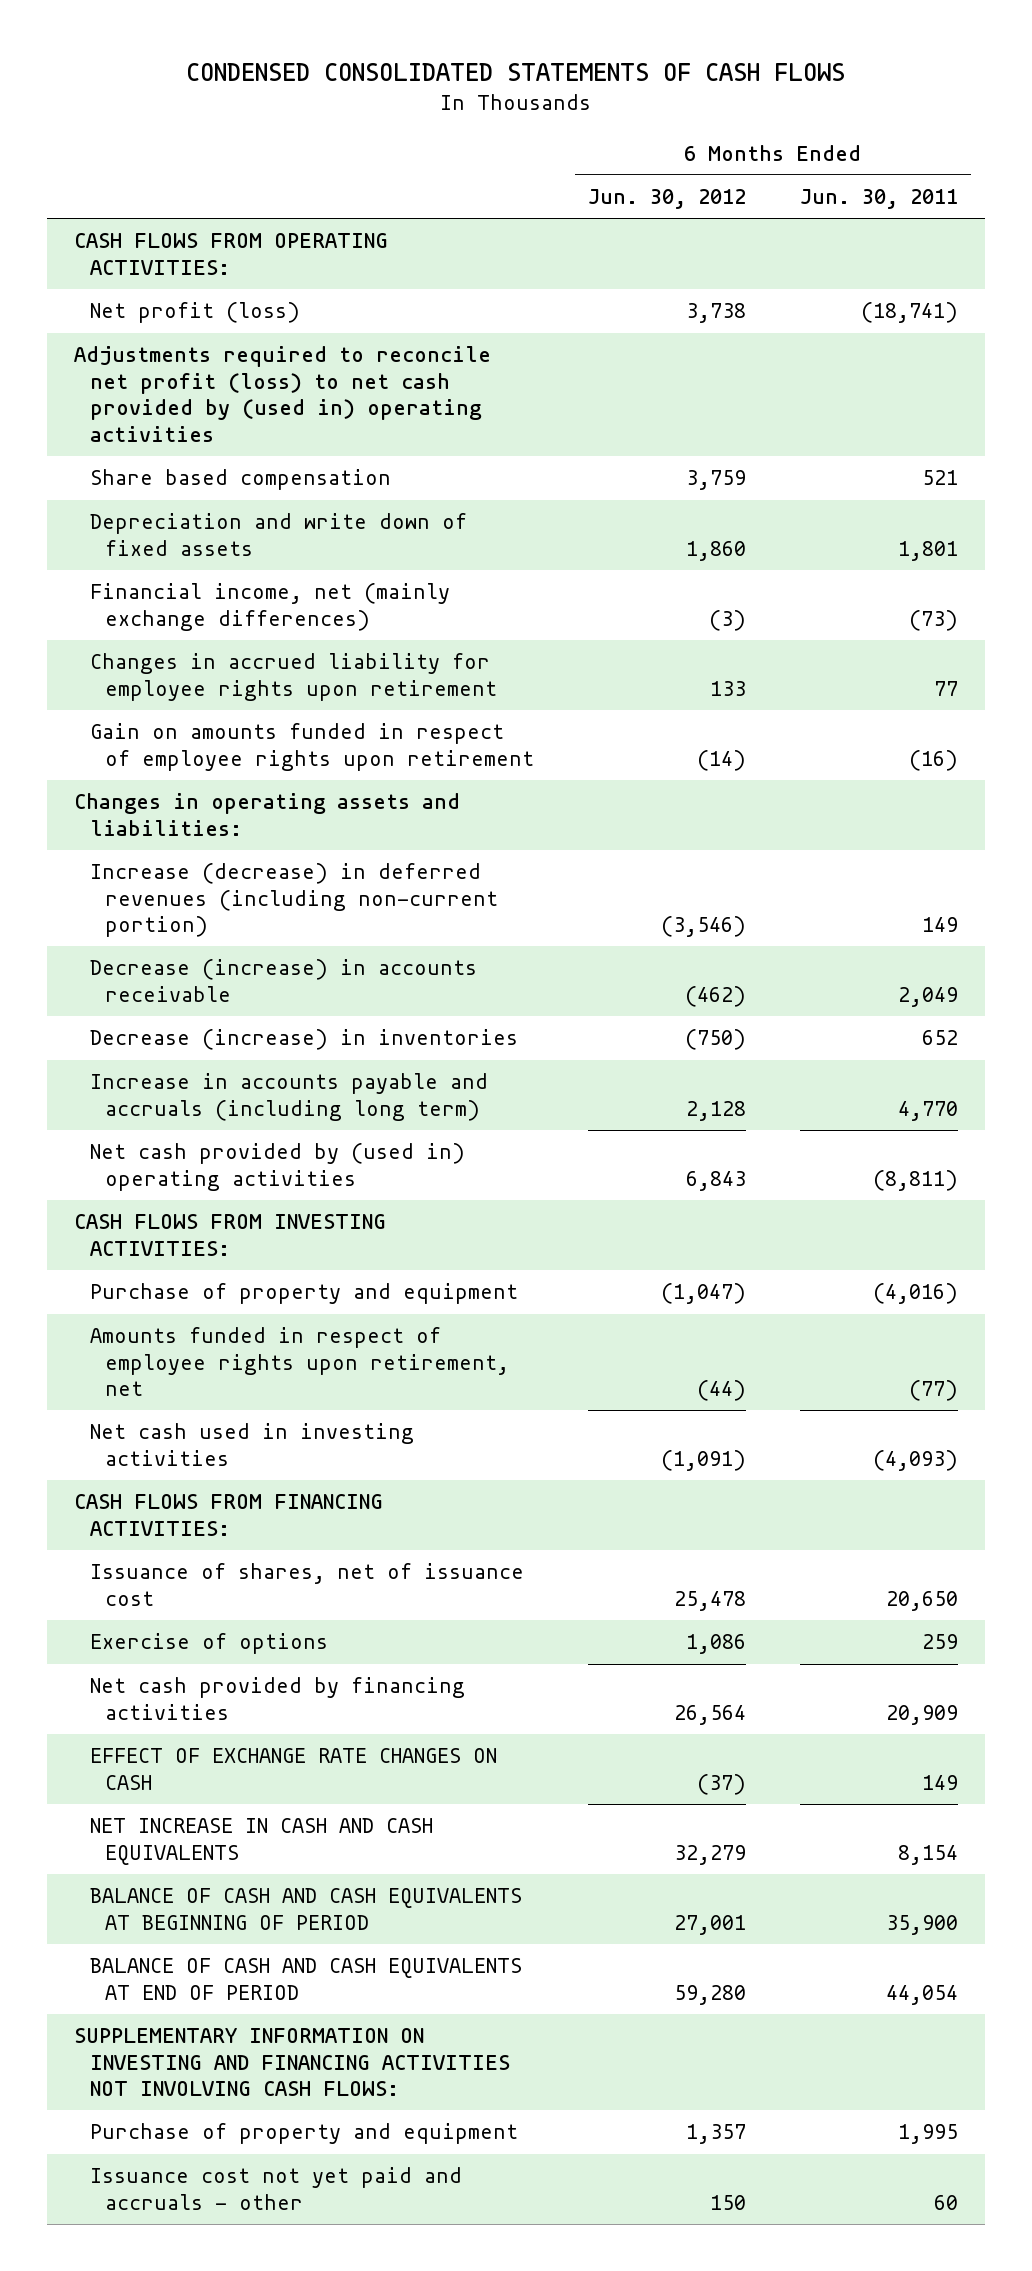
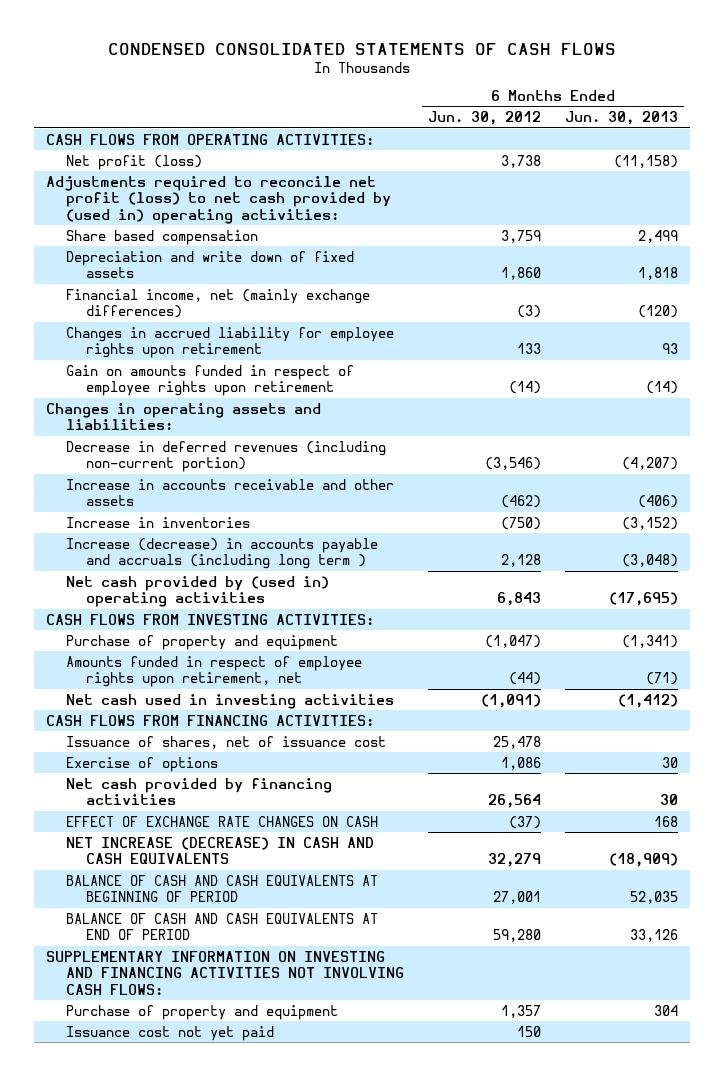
- | 6 Months Ended Jun. 30, 2012 | 6 Months Ended Jun. 30, 2011
+ | 6 Months Ended Jun. 30, 2012 | 6 Months Ended Jun. 30, 2013
- Adjustments required to reconcile net profit (loss) to net cash provided by (used in) operating activities
+ Adjustments required to reconcile net profit (loss) to net cash provided by (used in) operating activities:
- Increase (decrease) in deferred revenues (including non-current portion) | (3,546) | 149
- Decrease (increase) in accounts receivable | (462) | 2,049
- Decrease (increase) in inventories | (750) | 652
- Increase in accounts payable and accruals (including long term) | 2,128 | 4,770
+ Decrease in deferred revenues (including non-current portion) | (3,546) | (4,207)
+ Increase in accounts receivable and other assets | (462) | (406)
+ Increase in inventories | (750) | (3,152)
+ Increase (decrease) in accounts payable and accruals (including long term ) | 2,128 | (3,048)
- NET INCREASE IN CASH AND CASH EQUIVALENTS | 32,279 | 8,154
+ NET INCREASE (DECREASE) IN CASH AND CASH EQUIVALENTS | 32,279 | (18,909)
- Issuance cost not yet paid and accruals - other | 150 | 60
+ Issuance cost not yet paid | 150 |

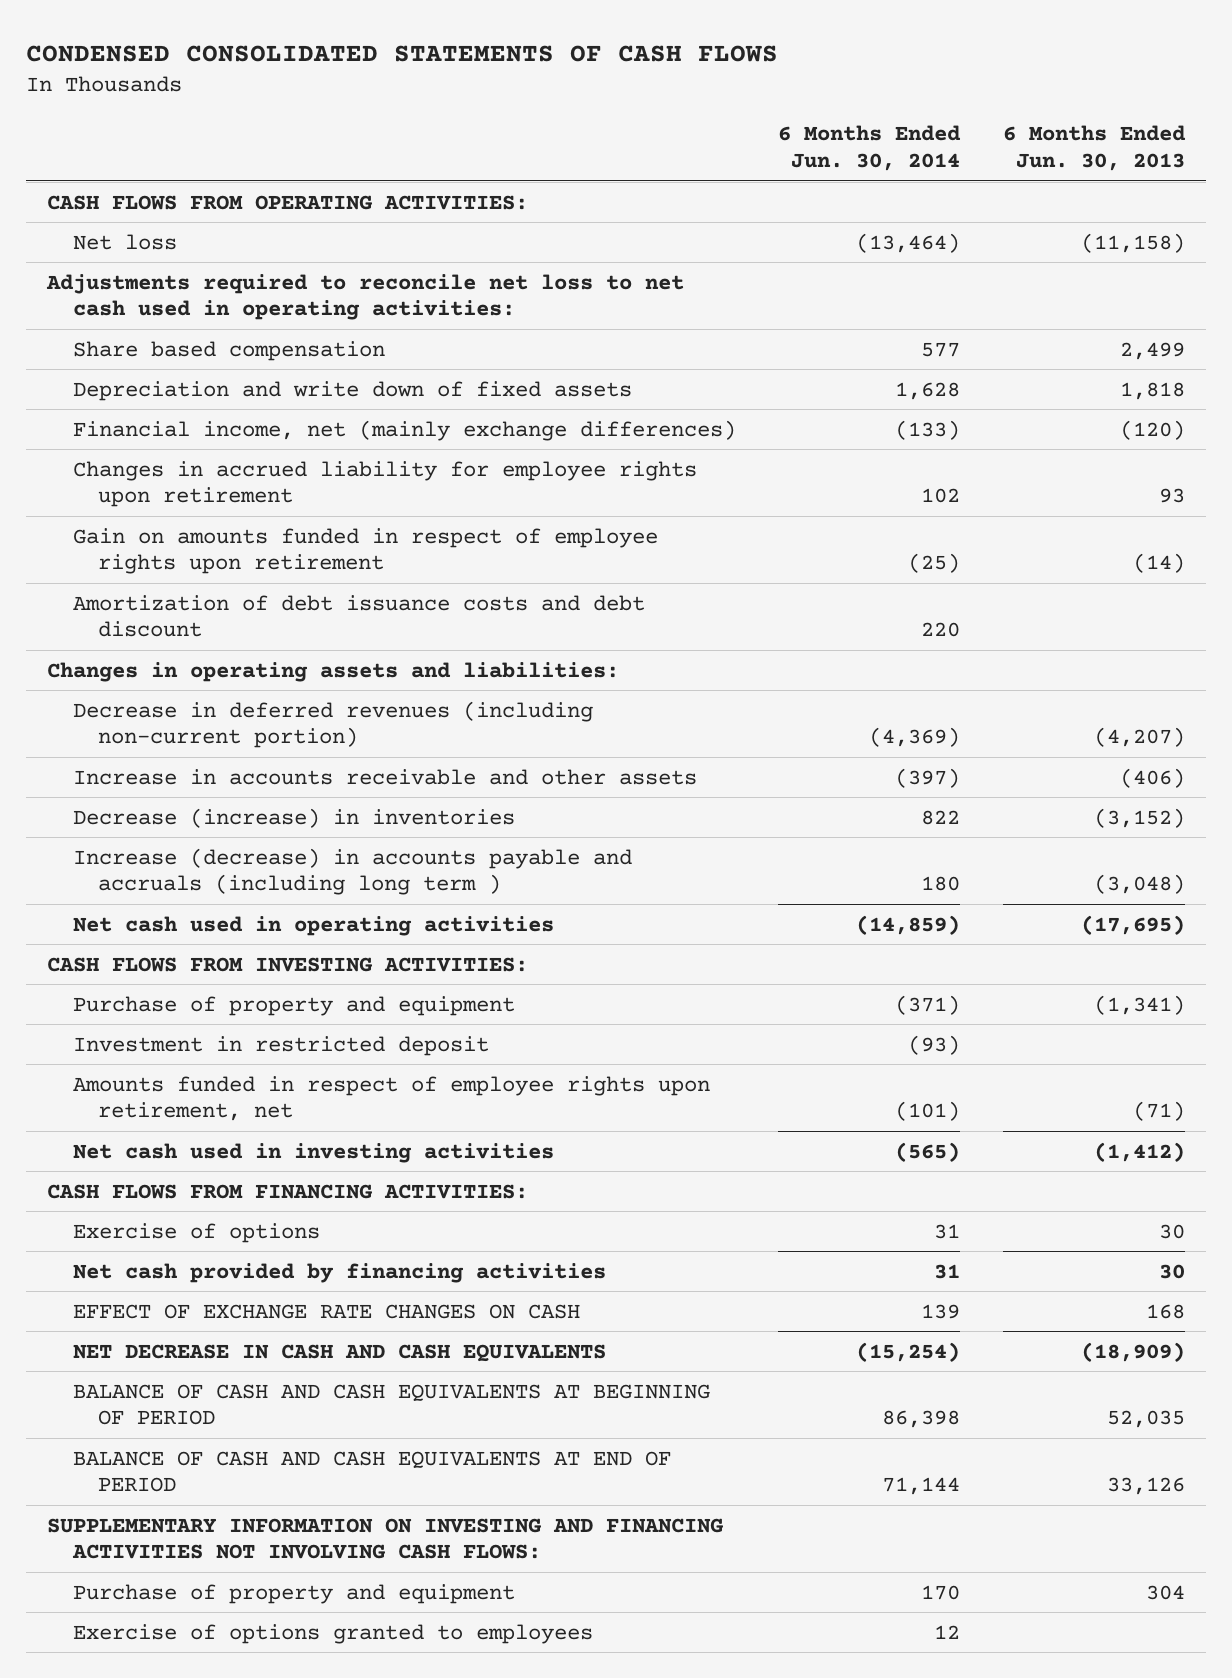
- | 6 Months Ended Jun. 30, 2012 | 6 Months Ended Jun. 30, 2013
+ | 6 Months Ended Jun. 30, 2014 | 6 Months Ended Jun. 30, 2013
- Net profit (loss) | 3,738 | (11,158)
- Adjustments required to reconcile net profit (loss) to net cash provided by (used in) operating activities:
+ Net loss | (13,464) | (11,158)
+ Adjustments required to reconcile net loss to net cash used in operating activities:
+ Amortization of debt issuance costs and debt discount | 220 |
- Increase in inventories | (750) | (3,152)
+ Decrease (increase) in inventories | 822 | (3,152)
- Net cash provided by (used in) operating activities | 6,843 | (17,695)
+ Net cash used in operating activities | (14,859) | (17,695)
+ Investment in restricted deposit | (93) |
- Issuance of shares, net of issuance cost | 25,478 |
- NET INCREASE (DECREASE) IN CASH AND CASH EQUIVALENTS | 32,279 | (18,909)
+ NET DECREASE IN CASH AND CASH EQUIVALENTS | (15,254) | (18,909)
- Issuance cost not yet paid | 150 |
+ Exercise of options granted to employees | 12 |

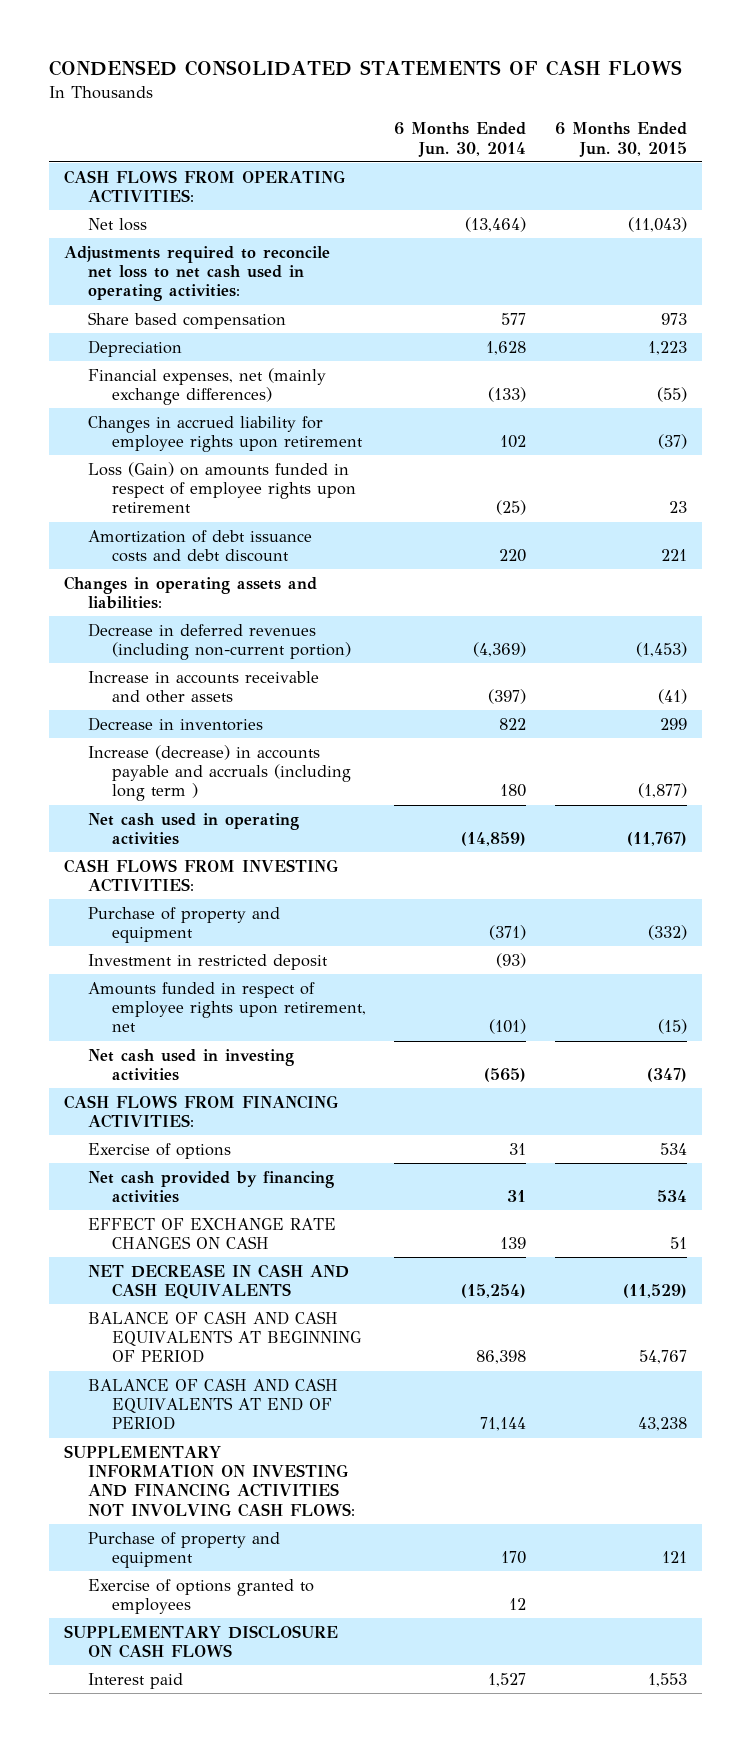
- | 6 Months Ended Jun. 30, 2014 | 6 Months Ended Jun. 30, 2013
+ | 6 Months Ended Jun. 30, 2014 | 6 Months Ended Jun. 30, 2015
- Depreciation and write down of fixed assets | 1,628 | 1,818
- Financial income, net (mainly exchange differences) | (133) | (120)
+ Depreciation | 1,628 | 1,223
+ Financial expenses, net (mainly exchange differences) | (133) | (55)
- Gain on amounts funded in respect of employee rights upon retirement | (25) | (14)
+ Loss (Gain) on amounts funded in respect of employee rights upon retirement | (25) | 23
- Decrease (increase) in inventories | 822 | (3,152)
+ Decrease in inventories | 822 | 299
+ SUPPLEMENTARY DISCLOSURE ON CASH FLOWS
+ Interest paid | 1,527 | 1,553

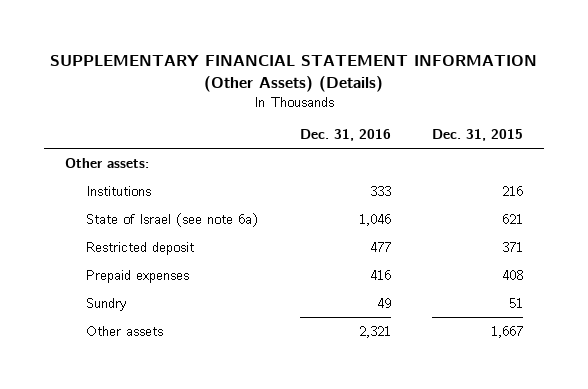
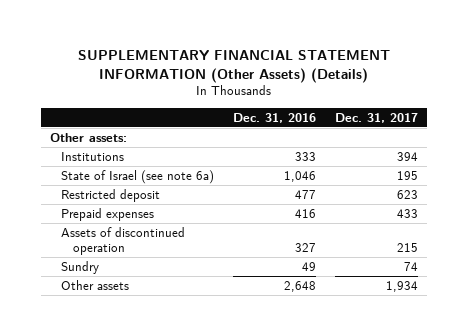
- | Dec. 31, 2016 | Dec. 31, 2015
+ | Dec. 31, 2016 | Dec. 31, 2017
+ Assets of discontinued operation | 327 | 215
- Other assets | 2,321 | 1,667
+ Other assets | 2,648 | 1,934

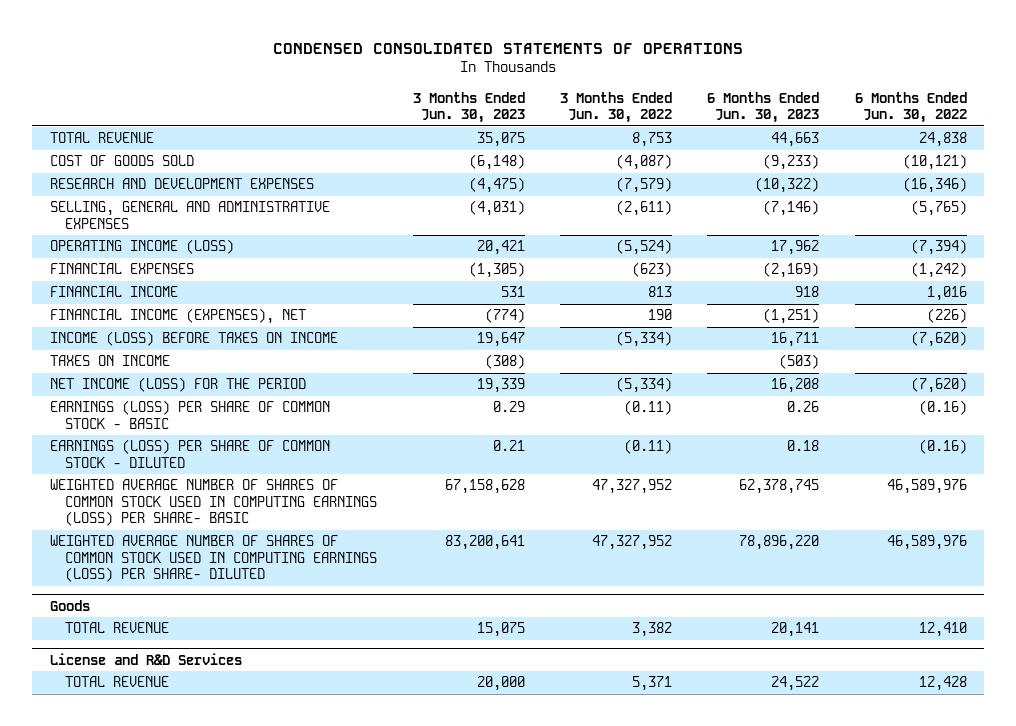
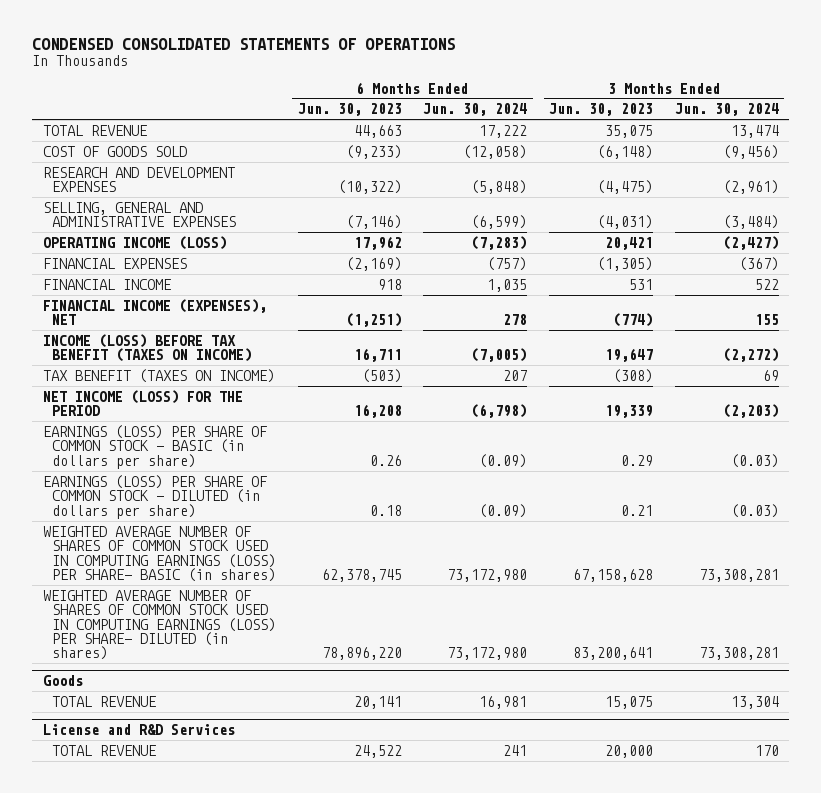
- | 3 Months Ended Jun. 30, 2023 | 3 Months Ended Jun. 30, 2022 | 6 Months Ended Jun. 30, 2023 | 6 Months Ended Jun. 30, 2022
+ | 6 Months Ended Jun. 30, 2023 | 6 Months Ended Jun. 30, 2024 | 3 Months Ended Jun. 30, 2023 | 3 Months Ended Jun. 30, 2024
- INCOME (LOSS) BEFORE TAXES ON INCOME | 19,647 | (5,334) | 16,711 | (7,620)
- TAXES ON INCOME | (308) | | (503) |
+ INCOME (LOSS) BEFORE TAX BENEFIT (TAXES ON INCOME) | 16,711 | (7,005) | 19,647 | (2,272)
+ TAX BENEFIT (TAXES ON INCOME) | (503) | 207 | (308) | 69
- EARNINGS (LOSS) PER SHARE OF COMMON STOCK - BASIC | 0.29 | (0.11) | 0.26 | (0.16)
- EARNINGS (LOSS) PER SHARE OF COMMON STOCK - DILUTED | 0.21 | (0.11) | 0.18 | (0.16)
- WEIGHTED AVERAGE NUMBER OF SHARES OF COMMON STOCK USED IN COMPUTING EARNINGS (LOSS) PER SHARE- BASIC | 67,158,628 | 47,327,952 | 62,378,745 | 46,589,976
- WEIGHTED AVERAGE NUMBER OF SHARES OF COMMON STOCK USED IN COMPUTING EARNINGS (LOSS) PER SHARE- DILUTED | 83,200,641 | 47,327,952 | 78,896,220 | 46,589,976
+ EARNINGS (LOSS) PER SHARE OF COMMON STOCK - BASIC (in dollars per share) | 0.26 | (0.09) | 0.29 | (0.03)
+ EARNINGS (LOSS) PER SHARE OF COMMON STOCK - DILUTED (in dollars per share) | 0.18 | (0.09) | 0.21 | (0.03)
+ WEIGHTED AVERAGE NUMBER OF SHARES OF COMMON STOCK USED IN COMPUTING EARNINGS (LOSS) PER SHARE- BASIC (in shares) | 62,378,745 | 73,172,980 | 67,158,628 | 73,308,281
+ WEIGHTED AVERAGE NUMBER OF SHARES OF COMMON STOCK USED IN COMPUTING EARNINGS (LOSS) PER SHARE- DILUTED (in shares) | 78,896,220 | 73,172,980 | 83,200,641 | 73,308,281

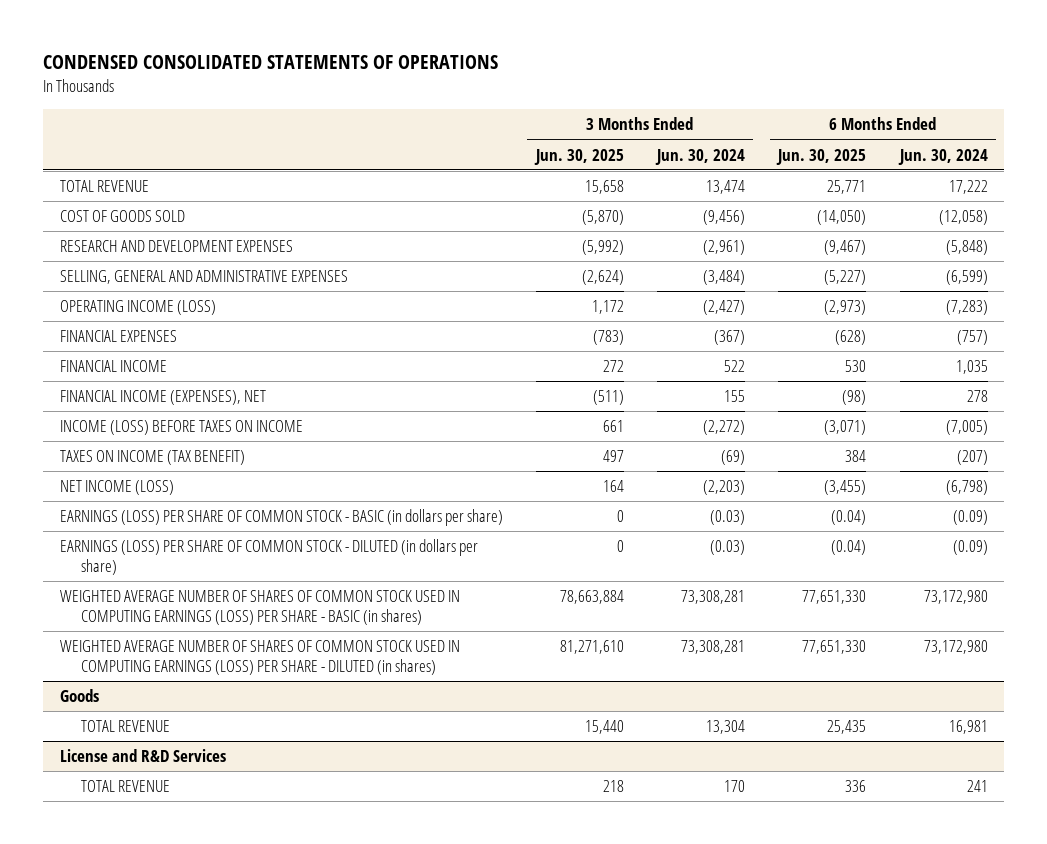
- | 6 Months Ended Jun. 30, 2023 | 6 Months Ended Jun. 30, 2024 | 3 Months Ended Jun. 30, 2023 | 3 Months Ended Jun. 30, 2024
+ | 3 Months Ended Jun. 30, 2025 | 3 Months Ended Jun. 30, 2024 | 6 Months Ended Jun. 30, 2025 | 6 Months Ended Jun. 30, 2024
- INCOME (LOSS) BEFORE TAX BENEFIT (TAXES ON INCOME) | 16,711 | (7,005) | 19,647 | (2,272)
- TAX BENEFIT (TAXES ON INCOME) | (503) | 207 | (308) | 69
- NET INCOME (LOSS) FOR THE PERIOD | 16,208 | (6,798) | 19,339 | (2,203)
+ INCOME (LOSS) BEFORE TAXES ON INCOME | 661 | (2,272) | (3,071) | (7,005)
+ TAXES ON INCOME (TAX BENEFIT) | 497 | (69) | 384 | (207)
+ NET INCOME (LOSS) | 164 | (2,203) | (3,455) | (6,798)
- WEIGHTED AVERAGE NUMBER OF SHARES OF COMMON STOCK USED IN COMPUTING EARNINGS (LOSS) PER SHARE- BASIC (in shares) | 62,378,745 | 73,172,980 | 67,158,628 | 73,308,281
- WEIGHTED AVERAGE NUMBER OF SHARES OF COMMON STOCK USED IN COMPUTING EARNINGS (LOSS) PER SHARE- DILUTED (in shares) | 78,896,220 | 73,172,980 | 83,200,641 | 73,308,281
+ WEIGHTED AVERAGE NUMBER OF SHARES OF COMMON STOCK USED IN COMPUTING EARNINGS (LOSS) PER SHARE - BASIC (in shares) | 78,663,884 | 73,308,281 | 77,651,330 | 73,172,980
+ WEIGHTED AVERAGE NUMBER OF SHARES OF COMMON STOCK USED IN COMPUTING EARNINGS (LOSS) PER SHARE - DILUTED (in shares) | 81,271,610 | 73,308,281 | 77,651,330 | 73,172,980

